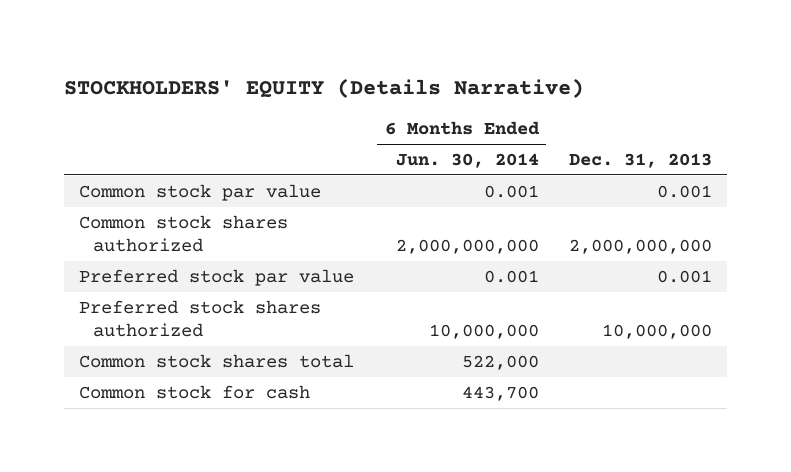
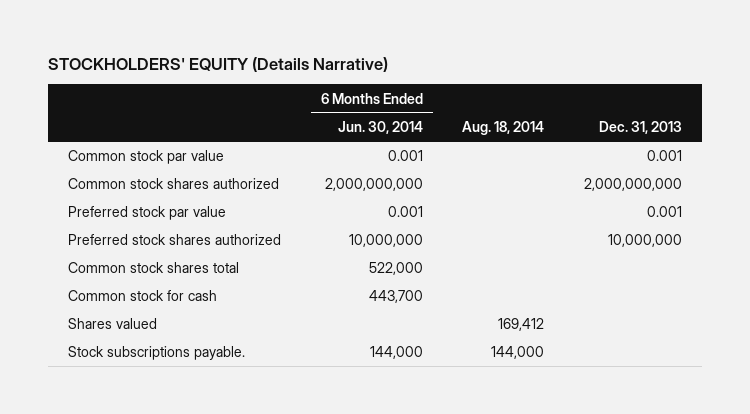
- | 6 Months Ended Jun. 30, 2014 | Dec. 31, 2013
+ | 6 Months Ended Jun. 30, 2014 | Aug. 18, 2014 | Dec. 31, 2013
+ Shares valued | | 169,412 |
+ Stock subscriptions payable. | 144,000 | 144,000 |

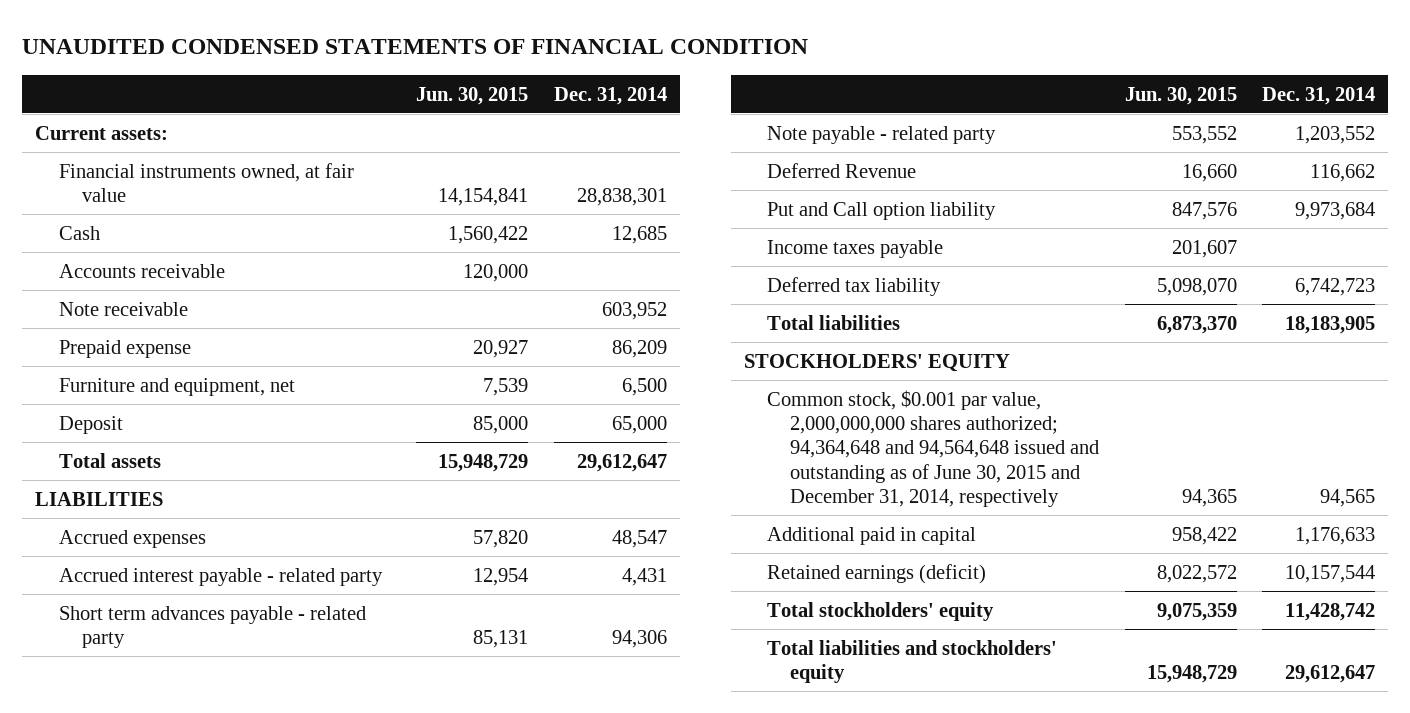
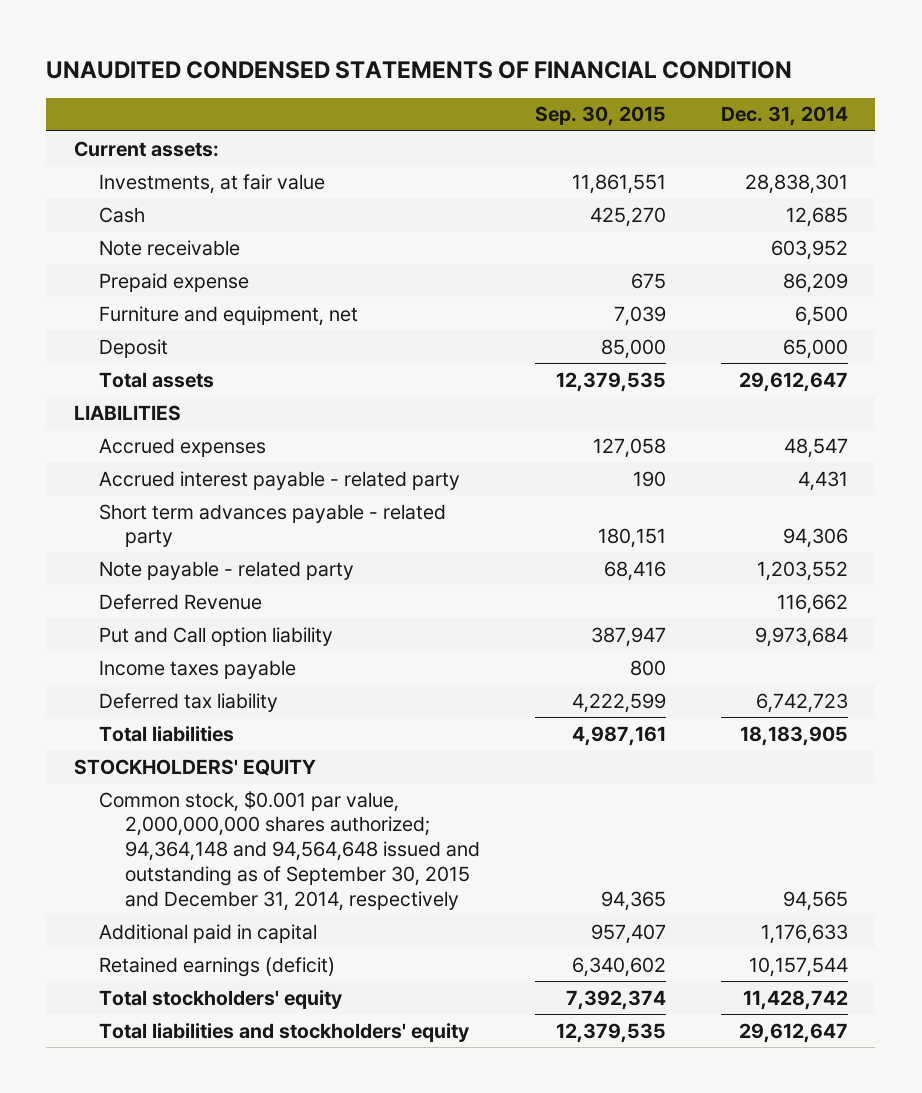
- | Jun. 30, 2015 | Dec. 31, 2014
+ | Sep. 30, 2015 | Dec. 31, 2014
- Financial instruments owned, at fair value | 14,154,841 | 28,838,301
+ Investments, at fair value | 11,861,551 | 28,838,301
- Accounts receivable | 120,000 |
- Common stock, $0.001 par value, 2,000,000,000 shares authorized; 94,364,648 and 94,564,648 issued and outstanding as of June 30, 2015 and December 31, 2014, respectively | 94,365 | 94,565
+ Common stock, $0.001 par value, 2,000,000,000 shares authorized; 94,364,148 and 94,564,648 issued and outstanding as of September 30, 2015 and December 31, 2014, respectively | 94,365 | 94,565

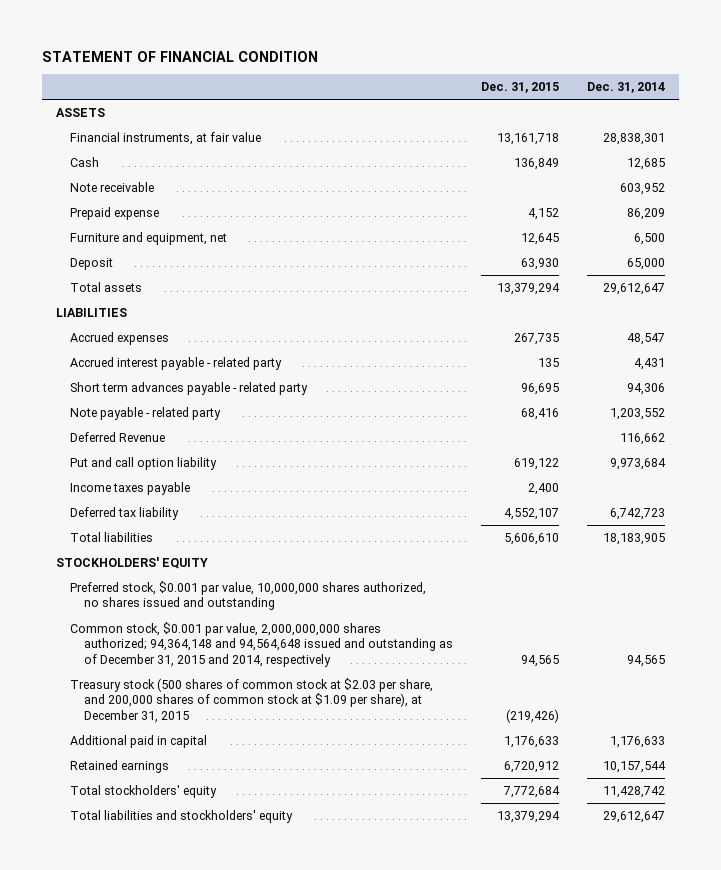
- UNAUDITED CONDENSED STATEMENTS OF FINANCIAL CONDITION
+ STATEMENT OF FINANCIAL CONDITION
- | Sep. 30, 2015 | Dec. 31, 2014
+ | Dec. 31, 2015 | Dec. 31, 2014
- Current assets:
- Investments, at fair value | 11,861,551 | 28,838,301
+ ASSETS
+ Financial instruments, at fair value | 13,161,718 | 28,838,301
- Put and Call option liability | 387,947 | 9,973,684
+ Put and call option liability | 619,122 | 9,973,684
- Common stock, $0.001 par value, 2,000,000,000 shares authorized; 94,364,148 and 94,564,648 issued and outstanding as of September 30, 2015 and December 31, 2014, respectively | 94,365 | 94,565
+ Preferred stock, $0.001 par value, 10,000,000 shares authorized, no shares issued and outstanding
+ Common stock, $0.001 par value, 2,000,000,000 shares authorized; 94,364,148 and 94,564,648 issued and outstanding as of December 31, 2015 and 2014, respectively | 94,565 | 94,565
+ Treasury stock (500 shares of common stock at $2.03 per share, and 200,000 shares of common stock at $1.09 per share), at December 31, 2015 | (219,426) |
- Retained earnings (deficit) | 6,340,602 | 10,157,544
+ Retained earnings | 6,720,912 | 10,157,544

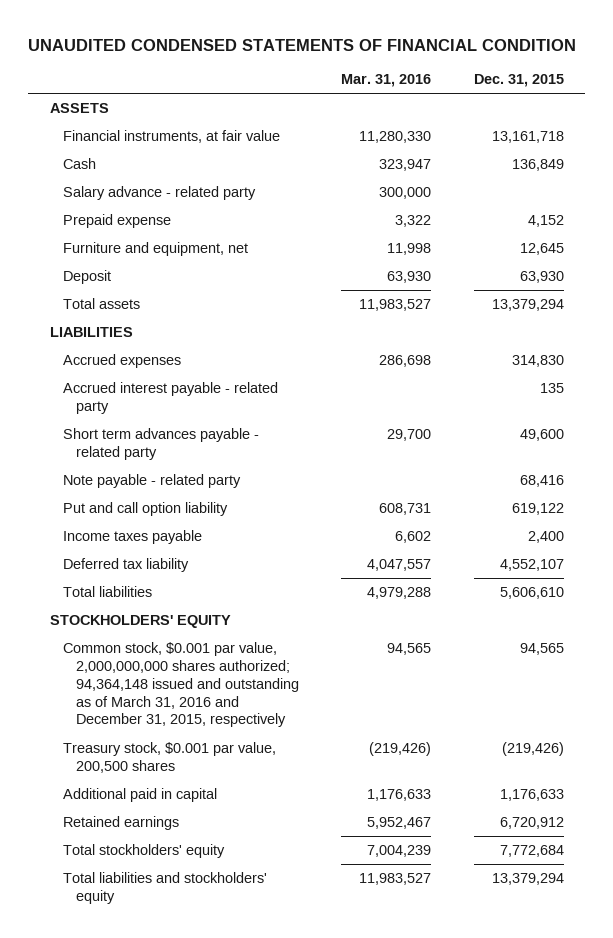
- STATEMENT OF FINANCIAL CONDITION
+ UNAUDITED CONDENSED STATEMENTS OF FINANCIAL CONDITION
- | Dec. 31, 2015 | Dec. 31, 2014
+ | Mar. 31, 2016 | Dec. 31, 2015
- Note receivable | | 603,952
+ Salary advance - related party | 300,000 |
- Accrued expenses | 267,735 | 48,547
+ Accrued expenses | 286,698 | 314,830
- Short term advances payable - related party | 96,695 | 94,306
+ Short term advances payable - related party | 29,700 | 49,600
- Deferred Revenue | | 116,662
- Preferred stock, $0.001 par value, 10,000,000 shares authorized, no shares issued and outstanding
- Common stock, $0.001 par value, 2,000,000,000 shares authorized; 94,364,148 and 94,564,648 issued and outstanding as of December 31, 2015 and 2014, respectively | 94,565 | 94,565
- Treasury stock (500 shares of common stock at $2.03 per share, and 200,000 shares of common stock at $1.09 per share), at December 31, 2015 | (219,426) |
+ Common stock, $0.001 par value, 2,000,000,000 shares authorized; 94,364,148 issued and outstanding as of March 31, 2016 and December 31, 2015, respectively | 94,565 | 94,565
+ Treasury stock, $0.001 par value, 200,500 shares | (219,426) | (219,426)

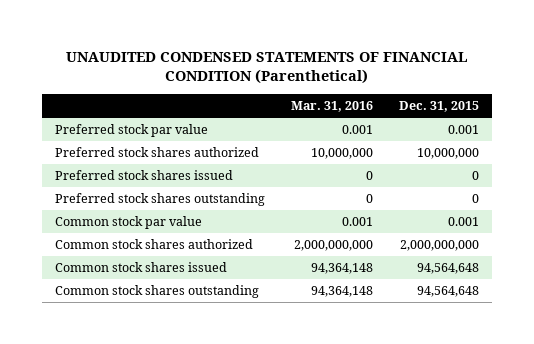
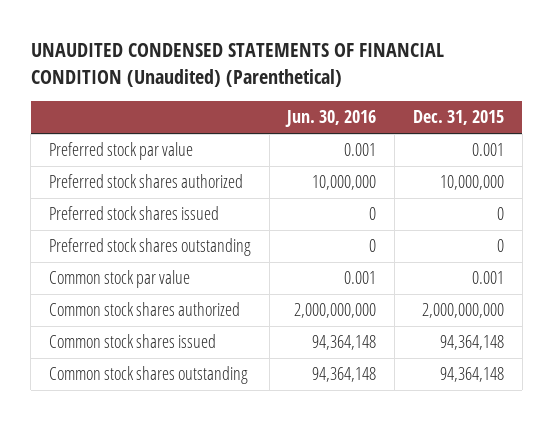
- UNAUDITED CONDENSED STATEMENTS OF FINANCIAL CONDITION (Parenthetical)
+ UNAUDITED CONDENSED STATEMENTS OF FINANCIAL CONDITION (Unaudited) (Parenthetical)
- | Mar. 31, 2016 | Dec. 31, 2015
+ | Jun. 30, 2016 | Dec. 31, 2015
- Common stock shares issued | 94,364,148 | 94,564,648
- Common stock shares outstanding | 94,364,148 | 94,564,648
+ Common stock shares issued | 94,364,148 | 94,364,148
+ Common stock shares outstanding | 94,364,148 | 94,364,148

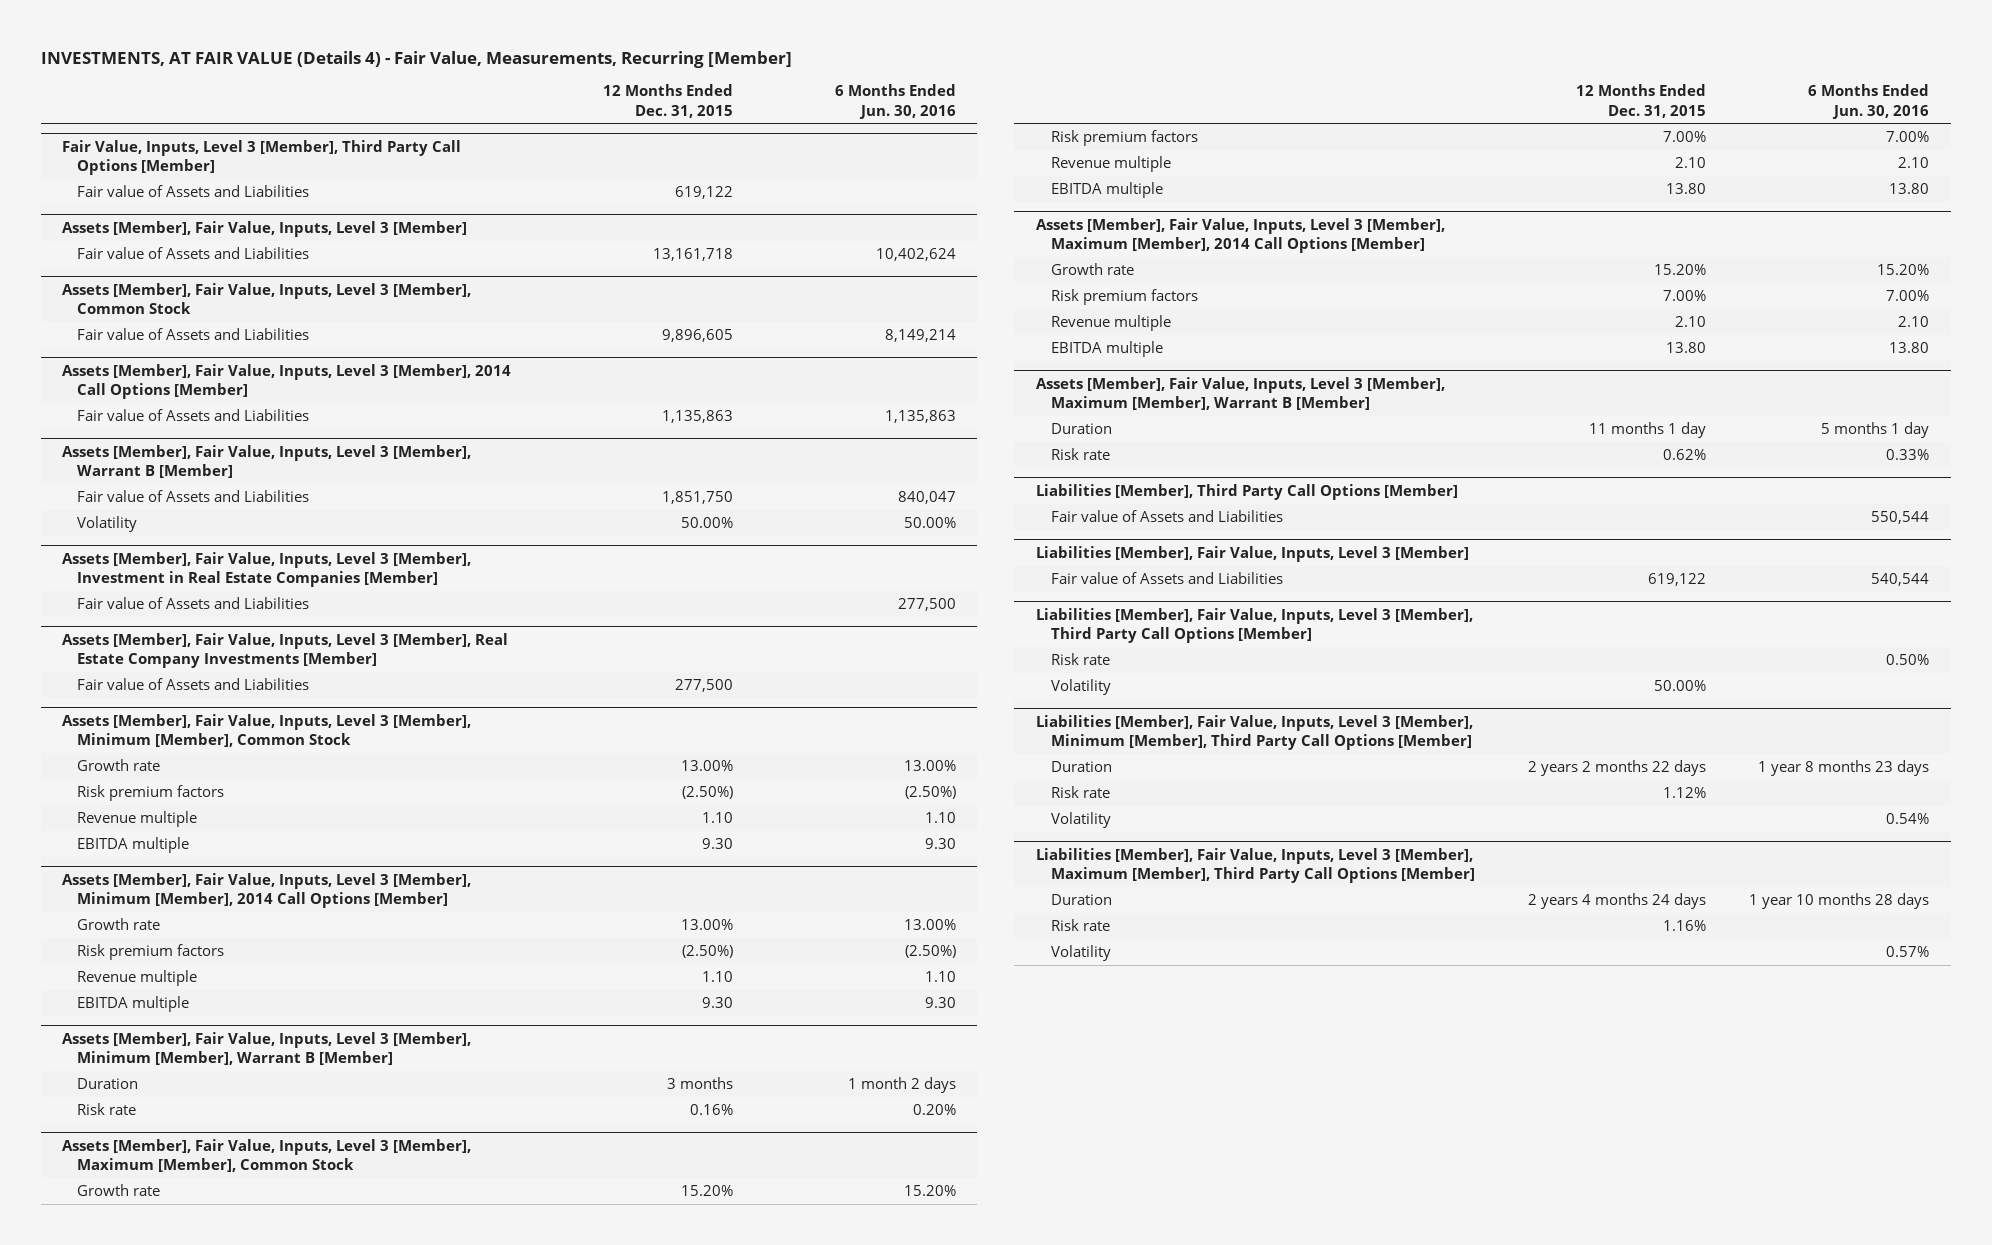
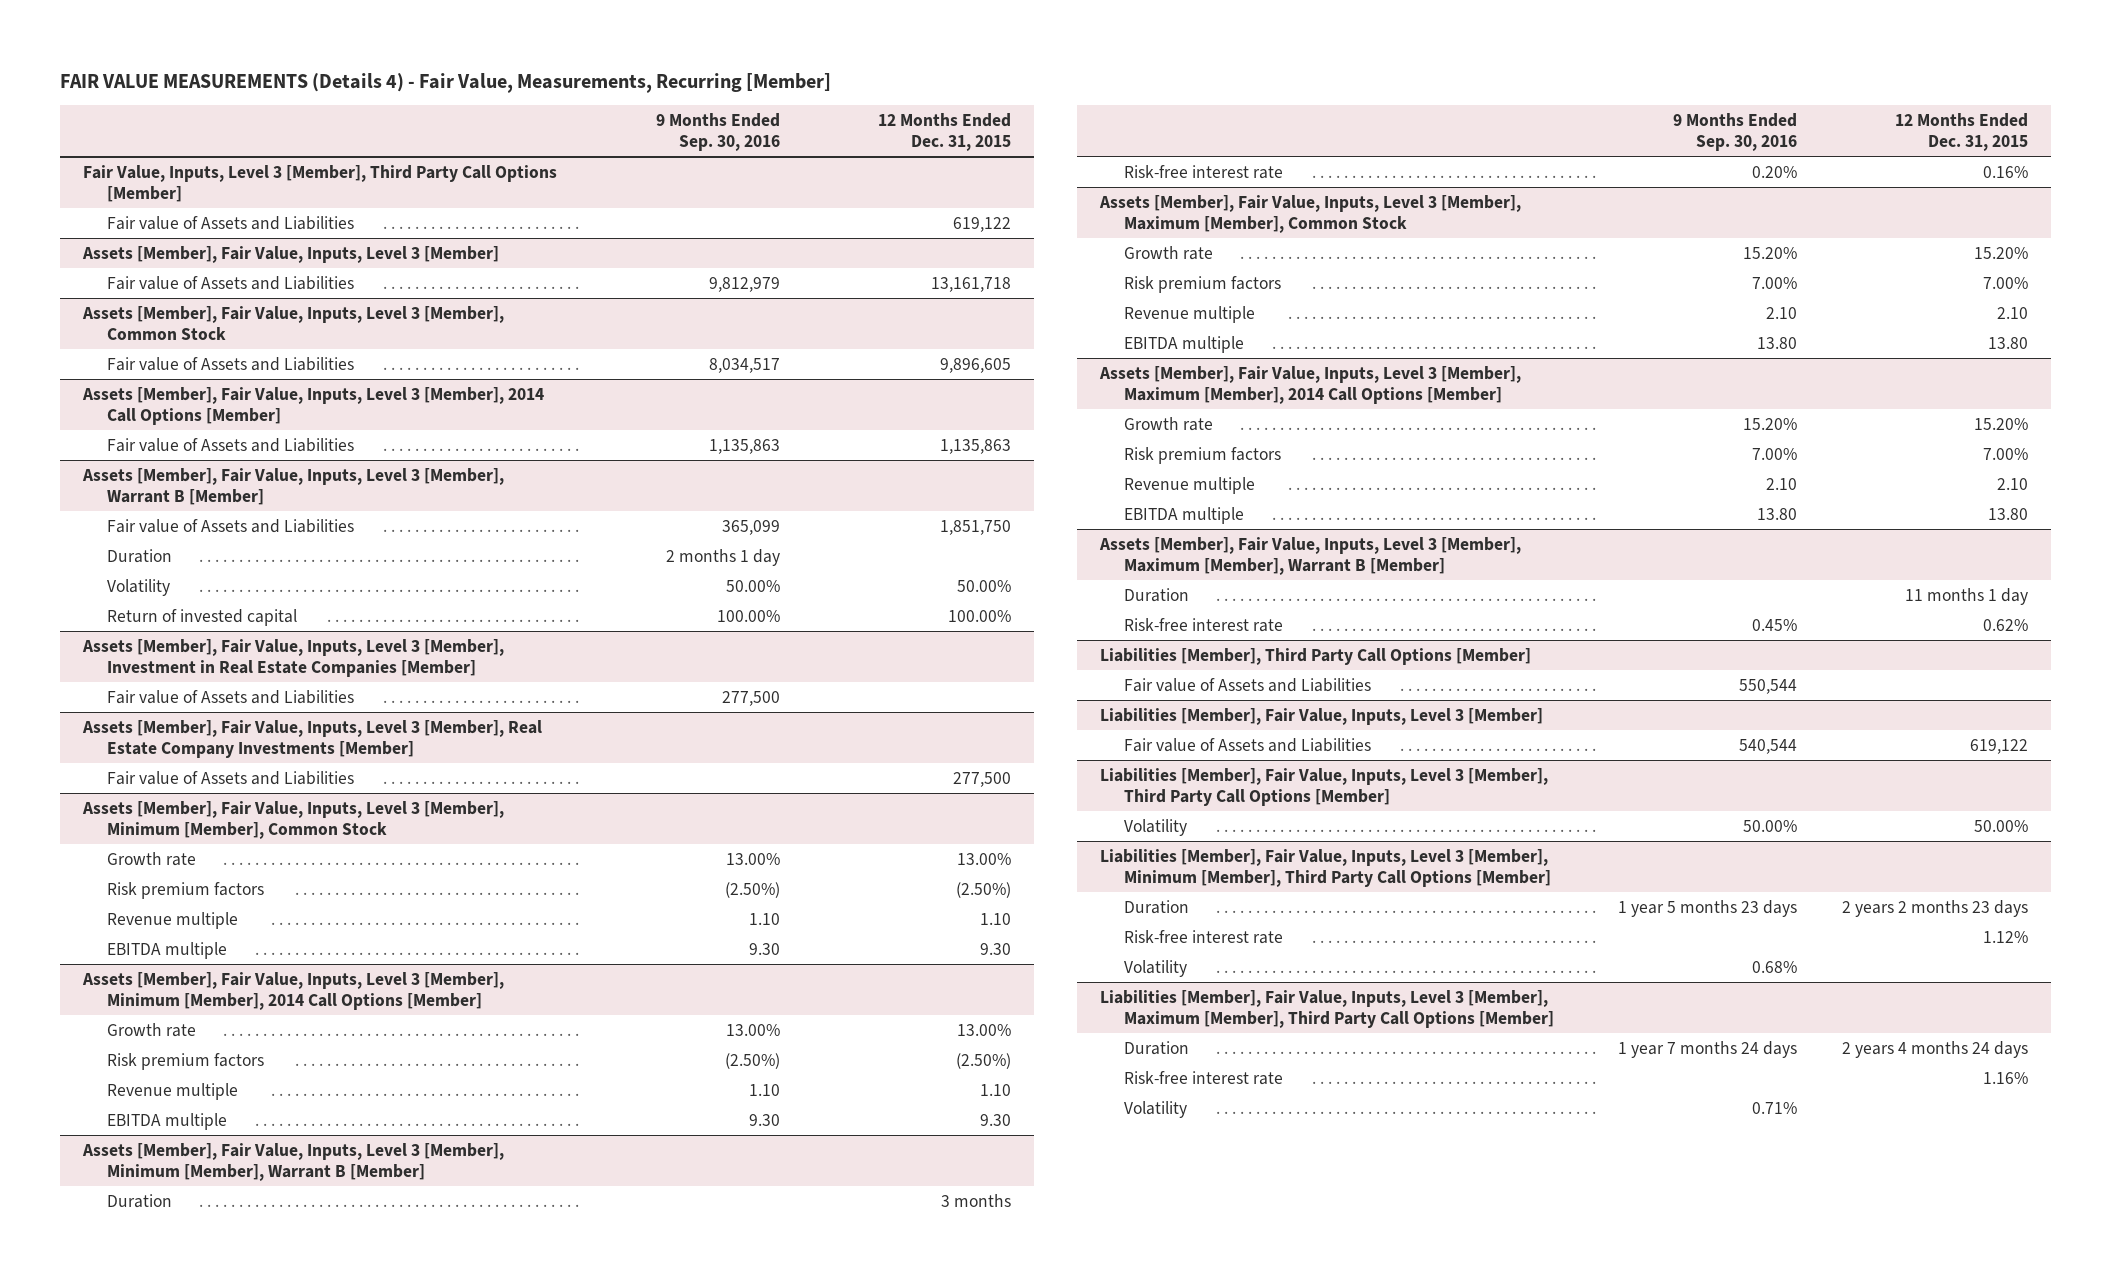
- INVESTMENTS, AT FAIR VALUE (Details 4) - Fair Value, Measurements, Recurring [Member]
+ FAIR VALUE MEASUREMENTS (Details 4) - Fair Value, Measurements, Recurring [Member]
- | 12 Months Ended Dec. 31, 2015 | 6 Months Ended Jun. 30, 2016
+ | 9 Months Ended Sep. 30, 2016 | 12 Months Ended Dec. 31, 2015
@ Assets [Member], Fair Value, Inputs, Level 3 [Member], Warrant B [Member]
+ Duration | 2 months 1 day |
+ Return of invested capital | 100.00% | 100.00%
@ Assets [Member], Fair Value, Inputs, Level 3 [Member], Minimum [Member], Warrant B [Member]
- Risk rate | 0.16% | 0.20%
+ Risk-free interest rate | 0.20% | 0.16%
@ Assets [Member], Fair Value, Inputs, Level 3 [Member], Maximum [Member], Warrant B [Member]
- Risk rate | 0.62% | 0.33%
+ Risk-free interest rate | 0.45% | 0.62%
@ Liabilities [Member], Fair Value, Inputs, Level 3 [Member], Third Party Call Options [Member]
- Risk rate | | 0.50%
@ Liabilities [Member], Fair Value, Inputs, Level 3 [Member], Minimum [Member], Third Party Call Options [Member]
- Duration | 2 years 2 months 22 days | 1 year 8 months 23 days
- Risk rate | 1.12% |
+ Duration | 1 year 5 months 23 days | 2 years 2 months 23 days
+ Risk-free interest rate | | 1.12%
@ Liabilities [Member], Fair Value, Inputs, Level 3 [Member], Maximum [Member], Third Party Call Options [Member]
- Risk rate | 1.16% |
+ Risk-free interest rate | | 1.16%

